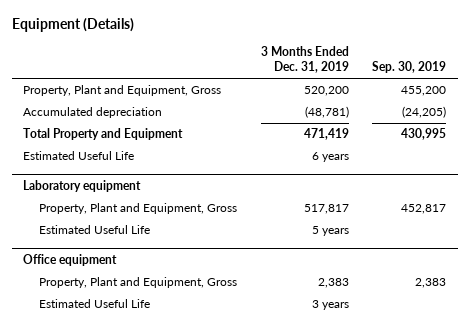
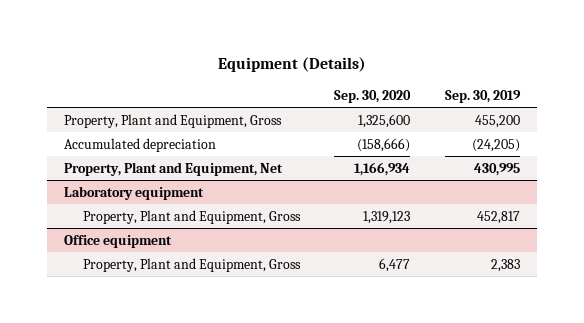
- | 3 Months Ended Dec. 31, 2019 | Sep. 30, 2019
+ | Sep. 30, 2020 | Sep. 30, 2019
- Total Property and Equipment | 471,419 | 430,995
- Estimated Useful Life | 6 years |
+ Property, Plant and Equipment, Net | 1,166,934 | 430,995
@ Laboratory equipment
- Estimated Useful Life | 5 years |
@ Office equipment
- Estimated Useful Life | 3 years |

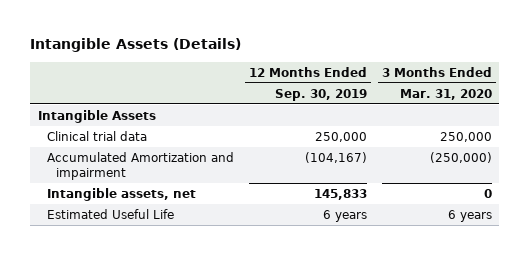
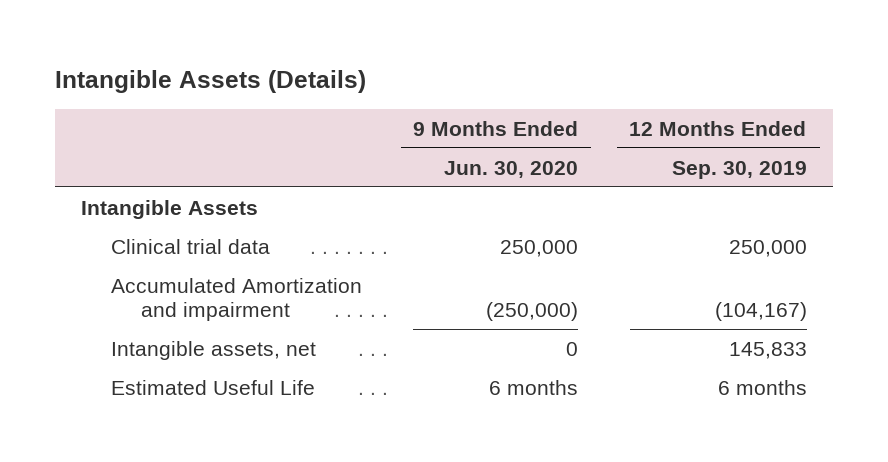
- | 12 Months Ended Sep. 30, 2019 | 3 Months Ended Mar. 31, 2020
+ | 9 Months Ended Jun. 30, 2020 | 12 Months Ended Sep. 30, 2019
- Estimated Useful Life | 6 years | 6 years
+ Estimated Useful Life | 6 months | 6 months

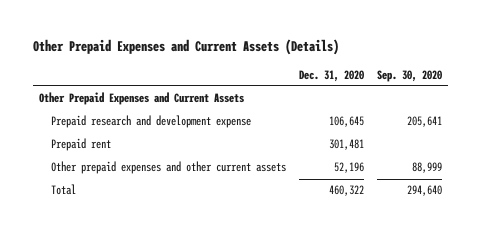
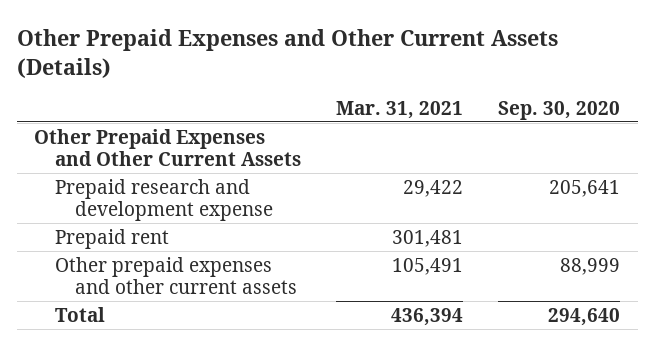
- Other Prepaid Expenses and Current Assets (Details)
+ Other Prepaid Expenses and Other Current Assets (Details)
- | Dec. 31, 2020 | Sep. 30, 2020
+ | Mar. 31, 2021 | Sep. 30, 2020
- Other Prepaid Expenses and Current Assets
+ Other Prepaid Expenses and Other Current Assets

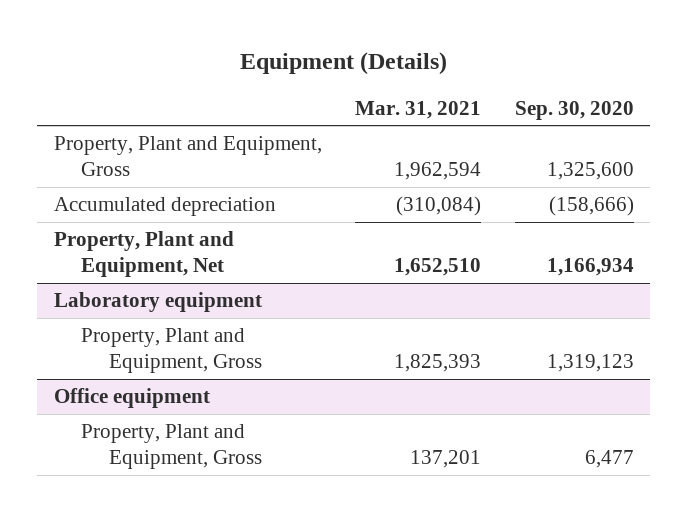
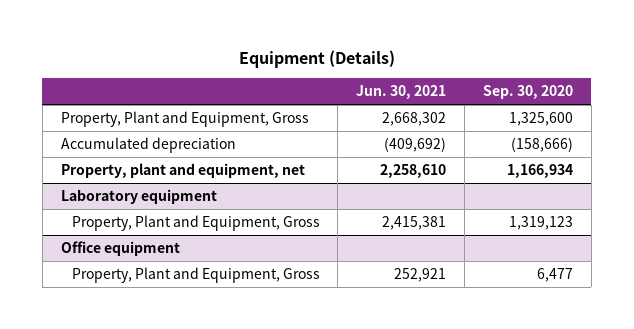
- | Mar. 31, 2021 | Sep. 30, 2020
+ | Jun. 30, 2021 | Sep. 30, 2020
- Property, Plant and Equipment, Net | 1,652,510 | 1,166,934
+ Property, plant and equipment, net | 2,258,610 | 1,166,934

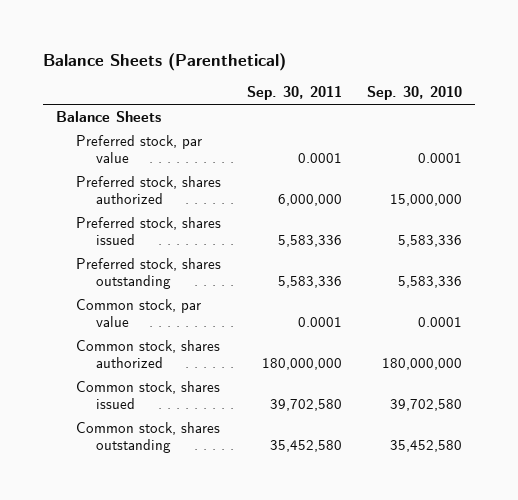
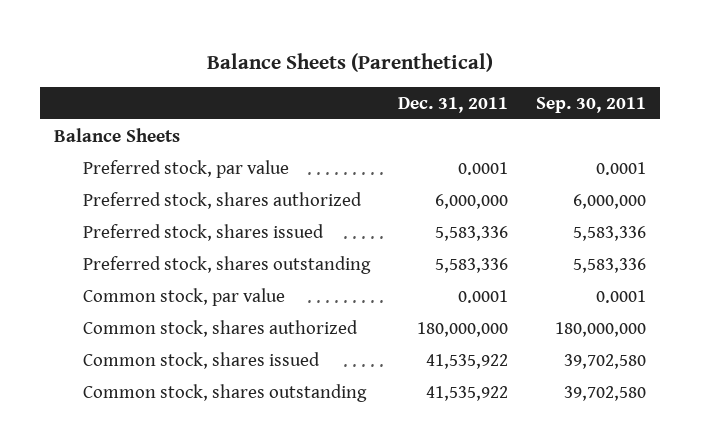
- | Sep. 30, 2011 | Sep. 30, 2010
+ | Dec. 31, 2011 | Sep. 30, 2011
- Common stock, shares outstanding | 35,452,580 | 35,452,580
+ Common stock, shares outstanding | 41,535,922 | 39,702,580

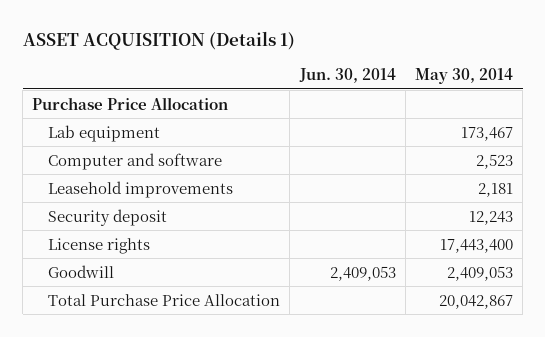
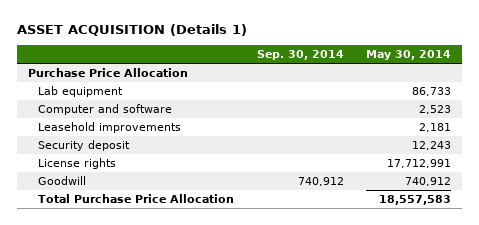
- | Jun. 30, 2014 | May 30, 2014
+ | Sep. 30, 2014 | May 30, 2014
- Lab equipment | | 173,467
+ Lab equipment | | 86,733
- License rights | | 17,443,400
- Goodwill | 2,409,053 | 2,409,053
- Total Purchase Price Allocation | | 20,042,867
+ License rights | | 17,712,991
+ Goodwill | 740,912 | 740,912
+ Total Purchase Price Allocation | | 18,557,583

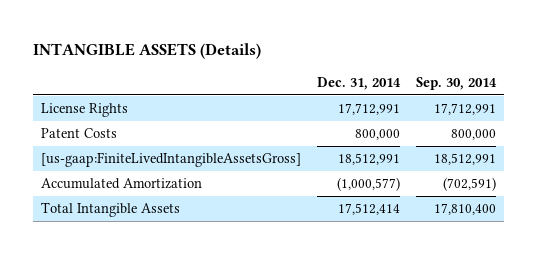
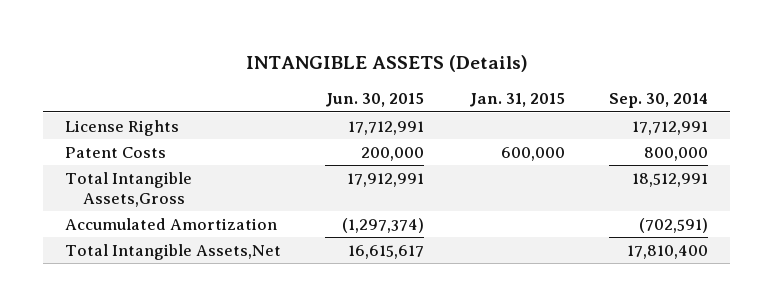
- | Dec. 31, 2014 | Sep. 30, 2014
+ | Jun. 30, 2015 | Jan. 31, 2015 | Sep. 30, 2014
- [us-gaap:FiniteLivedIntangibleAssetsGross] | 18,512,991 | 18,512,991
+ Total Intangible Assets,Gross | 17,912,991 | | 18,512,991
- Total Intangible Assets | 17,512,414 | 17,810,400
+ Total Intangible Assets,Net | 16,615,617 | | 17,810,400

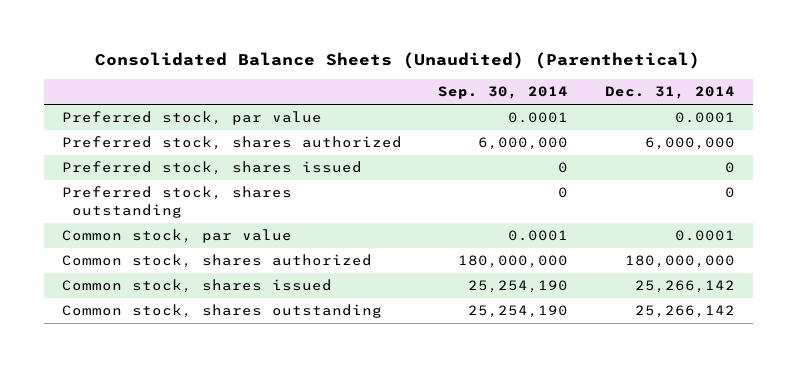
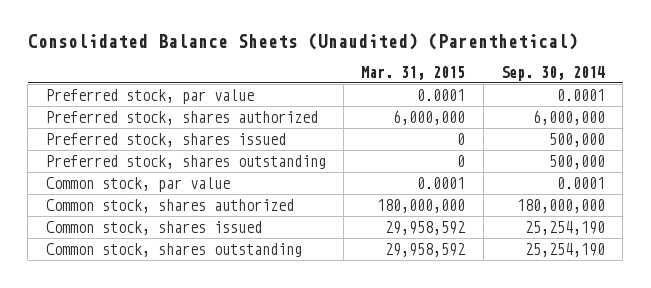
- | Sep. 30, 2014 | Dec. 31, 2014
+ | Mar. 31, 2015 | Sep. 30, 2014
- Preferred stock, shares issued | 0 | 0
- Preferred stock, shares outstanding | 0 | 0
+ Preferred stock, shares issued | 0 | 500,000
+ Preferred stock, shares outstanding | 0 | 500,000

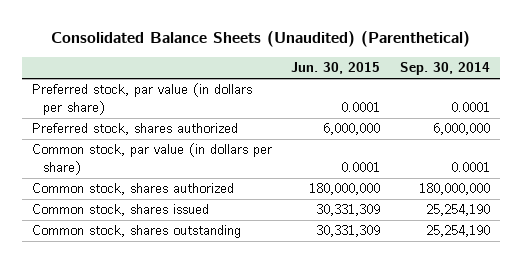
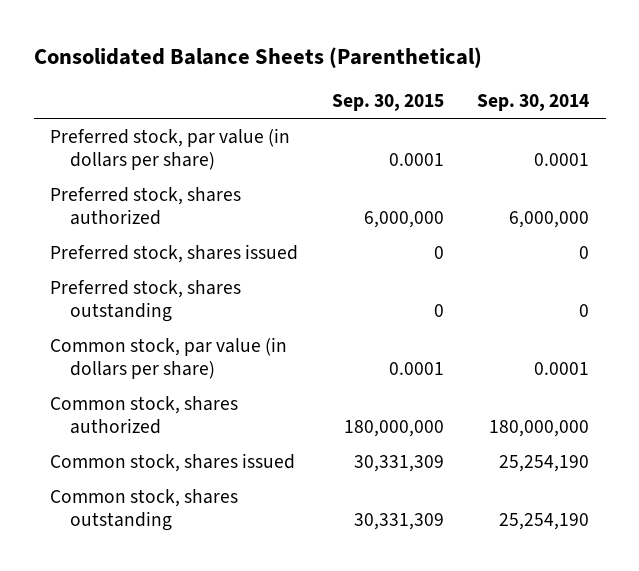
- Consolidated Balance Sheets (Unaudited) (Parenthetical)
+ Consolidated Balance Sheets (Parenthetical)
- | Jun. 30, 2015 | Sep. 30, 2014
+ | Sep. 30, 2015 | Sep. 30, 2014
+ Preferred stock, shares issued | 0 | 0
+ Preferred stock, shares outstanding | 0 | 0

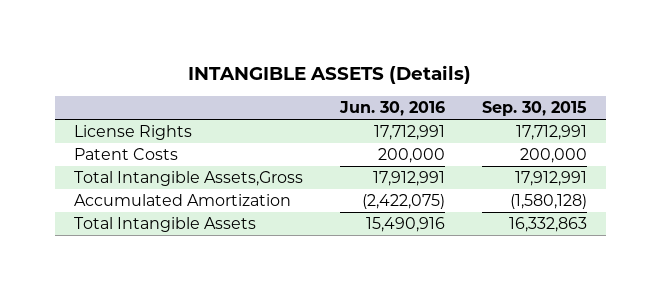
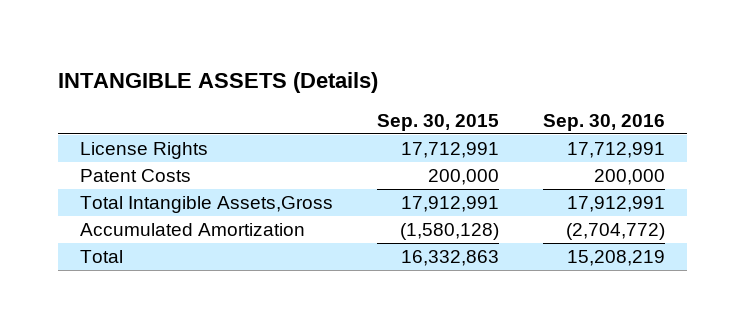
- | Jun. 30, 2016 | Sep. 30, 2015
+ | Sep. 30, 2015 | Sep. 30, 2016
- Total Intangible Assets | 15,490,916 | 16,332,863
+ Total | 16,332,863 | 15,208,219

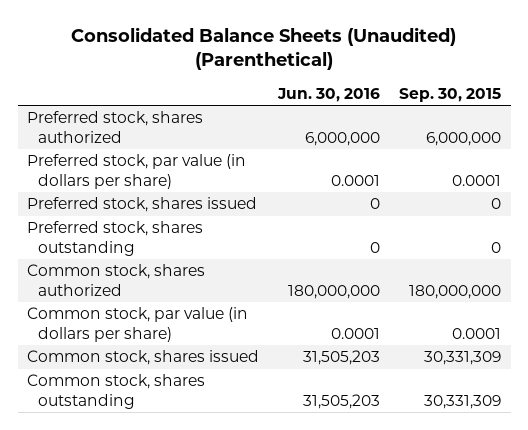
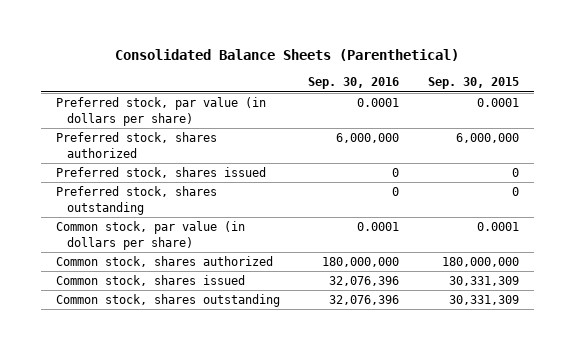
- Consolidated Balance Sheets (Unaudited) (Parenthetical)
+ Consolidated Balance Sheets (Parenthetical)
- | Jun. 30, 2016 | Sep. 30, 2015
+ | Sep. 30, 2016 | Sep. 30, 2015
moved down: Preferred stock, shares authorized | 6,000,000 | 6,000,000
moved down: Common stock, shares authorized | 180,000,000 | 180,000,000

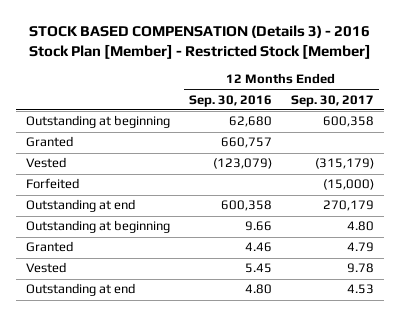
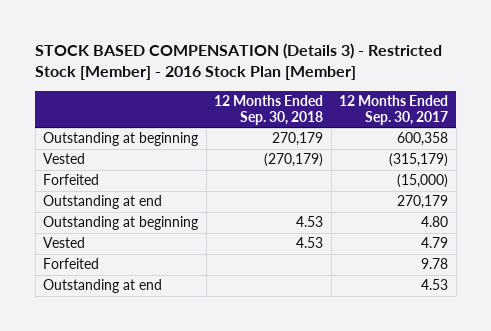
- STOCK BASED COMPENSATION (Details 3) - 2016 Stock Plan [Member] - Restricted Stock [Member]
+ STOCK BASED COMPENSATION (Details 3) - Restricted Stock [Member] - 2016 Stock Plan [Member]
- | 12 Months Ended Sep. 30, 2016 | 12 Months Ended Sep. 30, 2017
+ | 12 Months Ended Sep. 30, 2018 | 12 Months Ended Sep. 30, 2017
- Granted | 660,757 |
- Granted | 4.46 | 4.79
- Vested | 5.45 | 9.78
+ Vested | 4.53 | 4.79
+ Forfeited | | 9.78

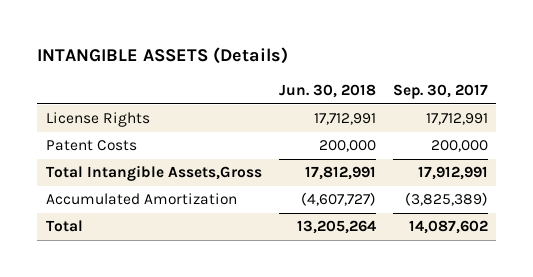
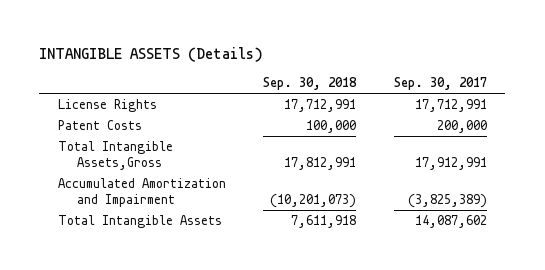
- | Jun. 30, 2018 | Sep. 30, 2017
+ | Sep. 30, 2018 | Sep. 30, 2017
- Accumulated Amortization | (4,607,727) | (3,825,389)
- Total | 13,205,264 | 14,087,602
+ Accumulated Amortization and Impairment | (10,201,073) | (3,825,389)
+ Total Intangible Assets | 7,611,918 | 14,087,602

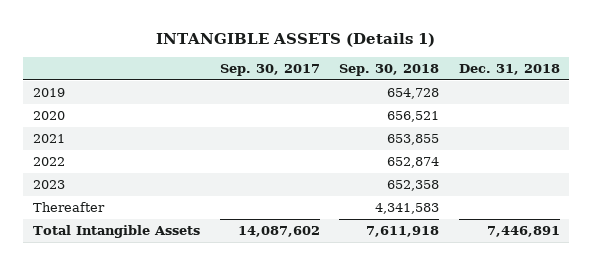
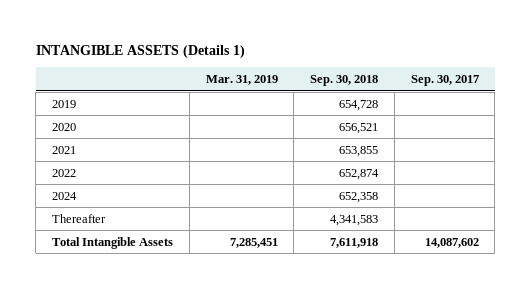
- | Sep. 30, 2017 | Sep. 30, 2018 | Dec. 31, 2018
+ | Mar. 31, 2019 | Sep. 30, 2018 | Sep. 30, 2017
- 2023 | | 652,358 |
+ 2024 | | 652,358 |

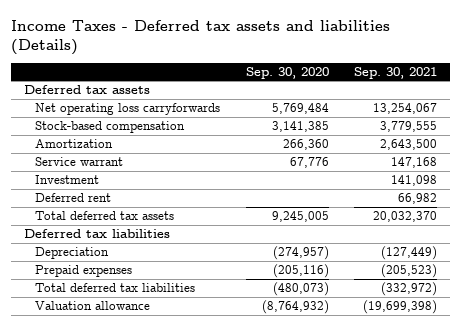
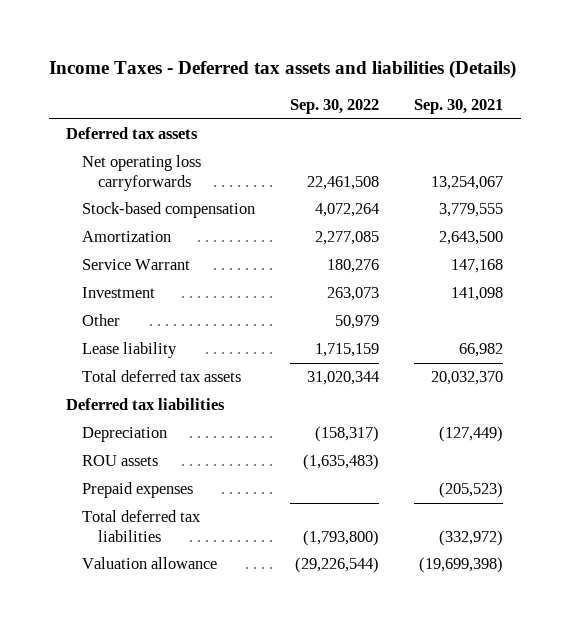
- | Sep. 30, 2020 | Sep. 30, 2021
+ | Sep. 30, 2022 | Sep. 30, 2021
- Service warrant | 67,776 | 147,168
+ Service Warrant | 180,276 | 147,168
- Deferred rent | | 66,982
+ Other | 50,979 |
+ Lease liability | 1,715,159 | 66,982
+ ROU assets | (1,635,483) |

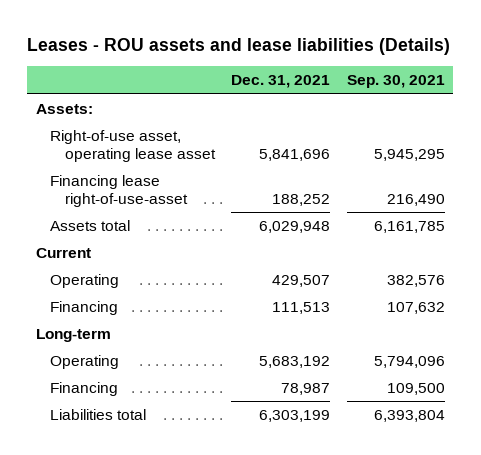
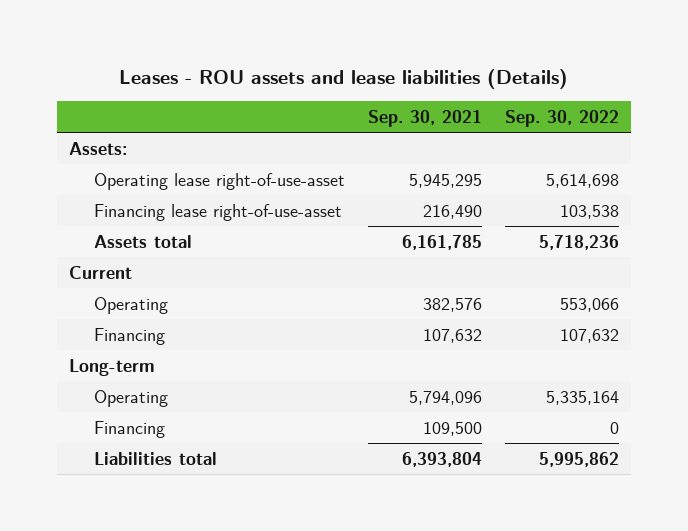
- | Dec. 31, 2021 | Sep. 30, 2021
+ | Sep. 30, 2021 | Sep. 30, 2022
- Right-of-use asset, operating lease asset | 5,841,696 | 5,945,295
+ Operating lease right-of-use-asset | 5,945,295 | 5,614,698

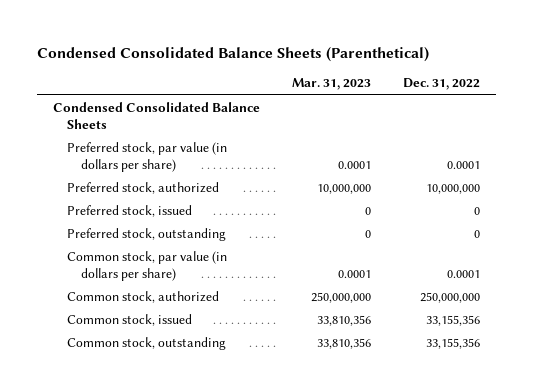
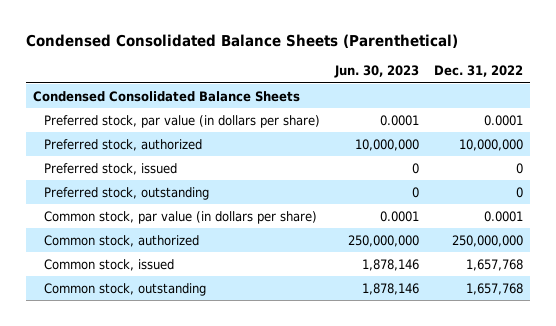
- | Mar. 31, 2023 | Dec. 31, 2022
+ | Jun. 30, 2023 | Dec. 31, 2022
- Common stock, issued | 33,810,356 | 33,155,356
- Common stock, outstanding | 33,810,356 | 33,155,356
+ Common stock, issued | 1,878,146 | 1,657,768
+ Common stock, outstanding | 1,878,146 | 1,657,768

